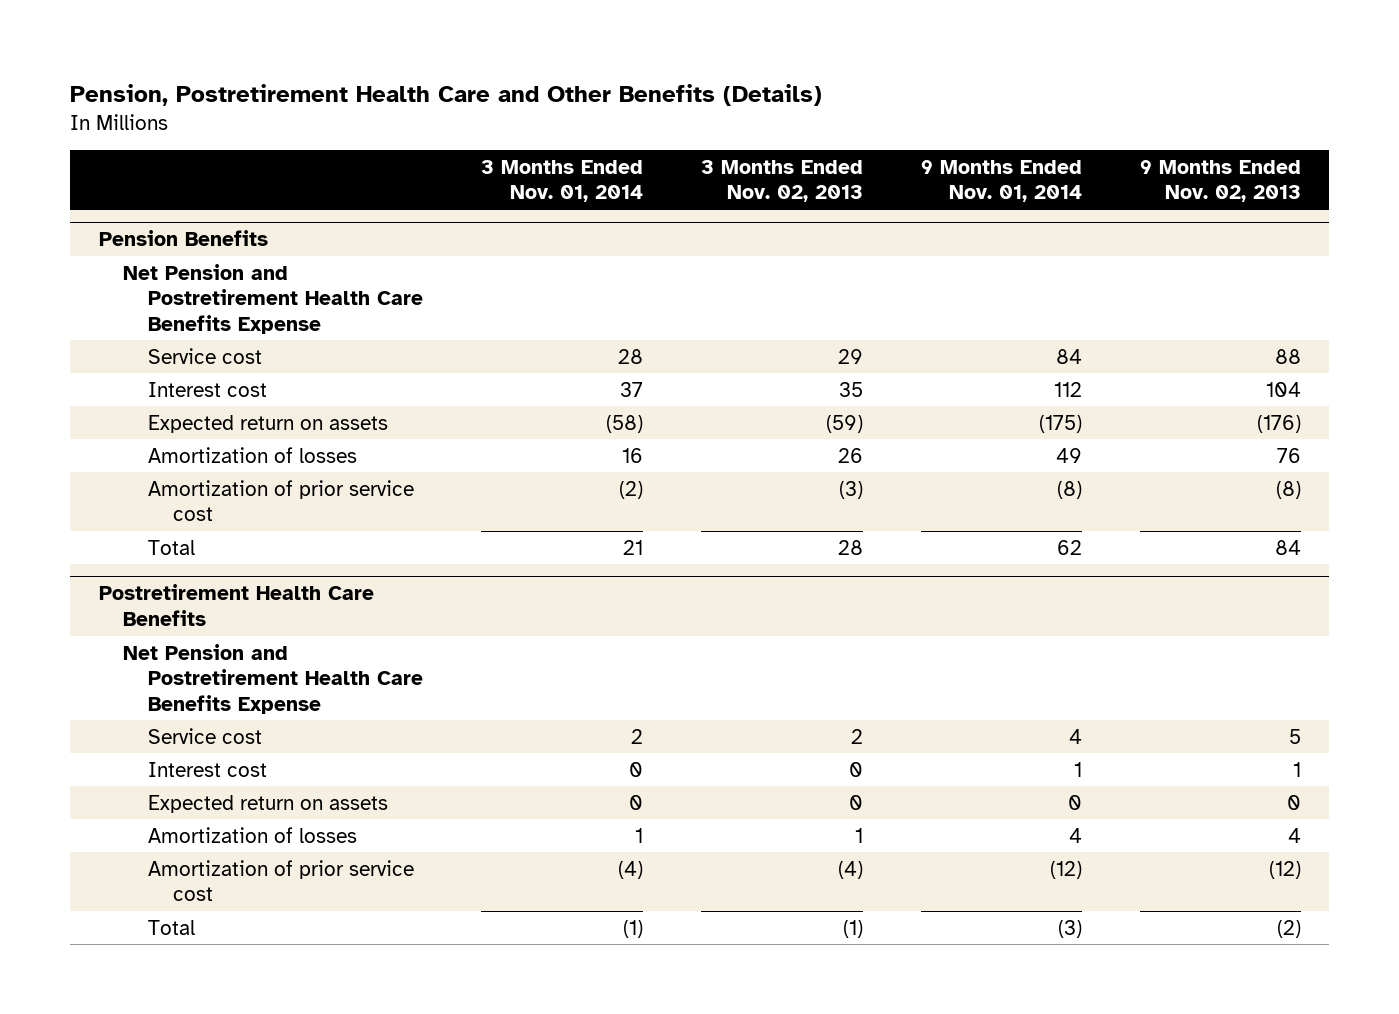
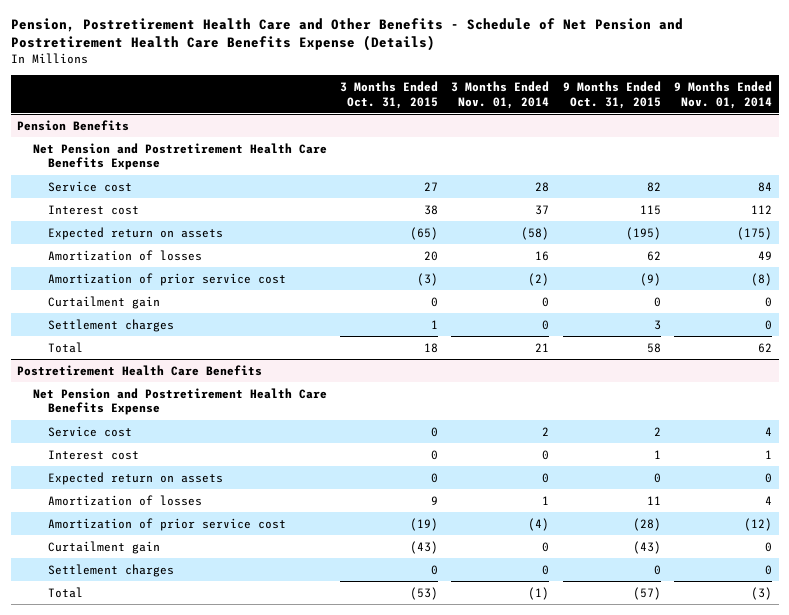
- Pension, Postretirement Health Care and Other Benefits (Details)
+ Pension, Postretirement Health Care and Other Benefits - Schedule of Net Pension and Postretirement Health Care Benefits Expense (Details)
- | 3 Months Ended Nov. 01, 2014 | 3 Months Ended Nov. 02, 2013 | 9 Months Ended Nov. 01, 2014 | 9 Months Ended Nov. 02, 2013
+ | 3 Months Ended Oct. 31, 2015 | 3 Months Ended Nov. 01, 2014 | 9 Months Ended Oct. 31, 2015 | 9 Months Ended Nov. 01, 2014
@ Pension Benefits
+ Curtailment gain | 0 | 0 | 0 | 0
+ Settlement charges | 1 | 0 | 3 | 0
@ Postretirement Health Care Benefits
+ Curtailment gain | (43) | 0 | (43) | 0
+ Settlement charges | 0 | 0 | 0 | 0

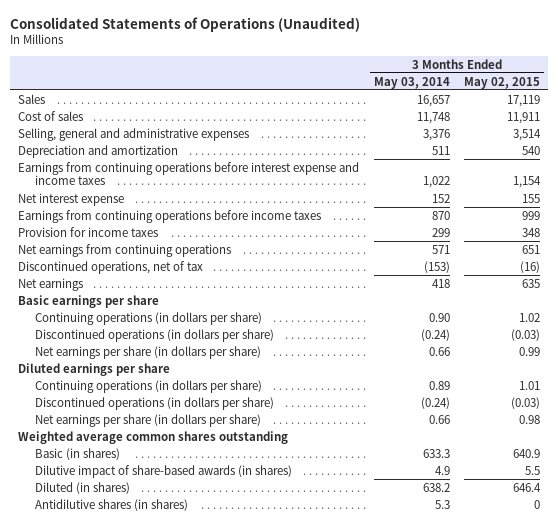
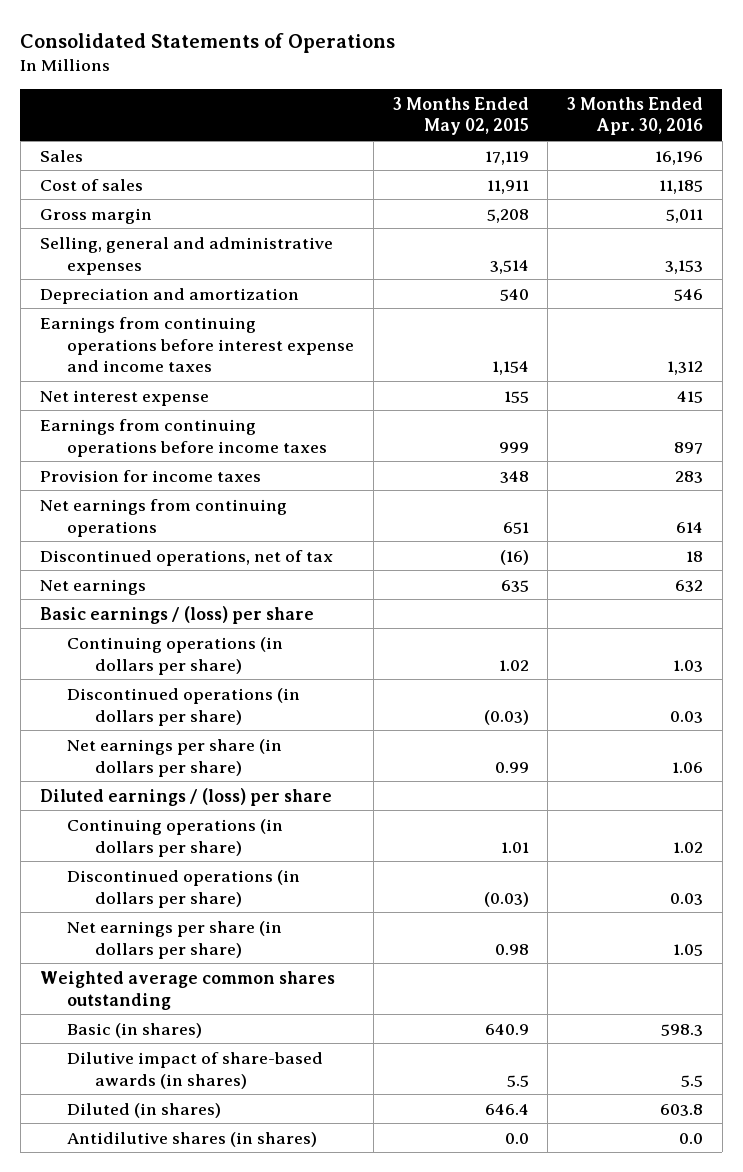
- Consolidated Statements of Operations (Unaudited)
+ Consolidated Statements of Operations
- | 3 Months Ended May 03, 2014 | 3 Months Ended May 02, 2015
+ | 3 Months Ended May 02, 2015 | 3 Months Ended Apr. 30, 2016
+ Gross margin | 5,208 | 5,011
- Basic earnings per share
+ Basic earnings / (loss) per share
- Diluted earnings per share
+ Diluted earnings / (loss) per share
- Antidilutive shares (in shares) | 5.3 | 0
+ Antidilutive shares (in shares) | 0.0 | 0.0

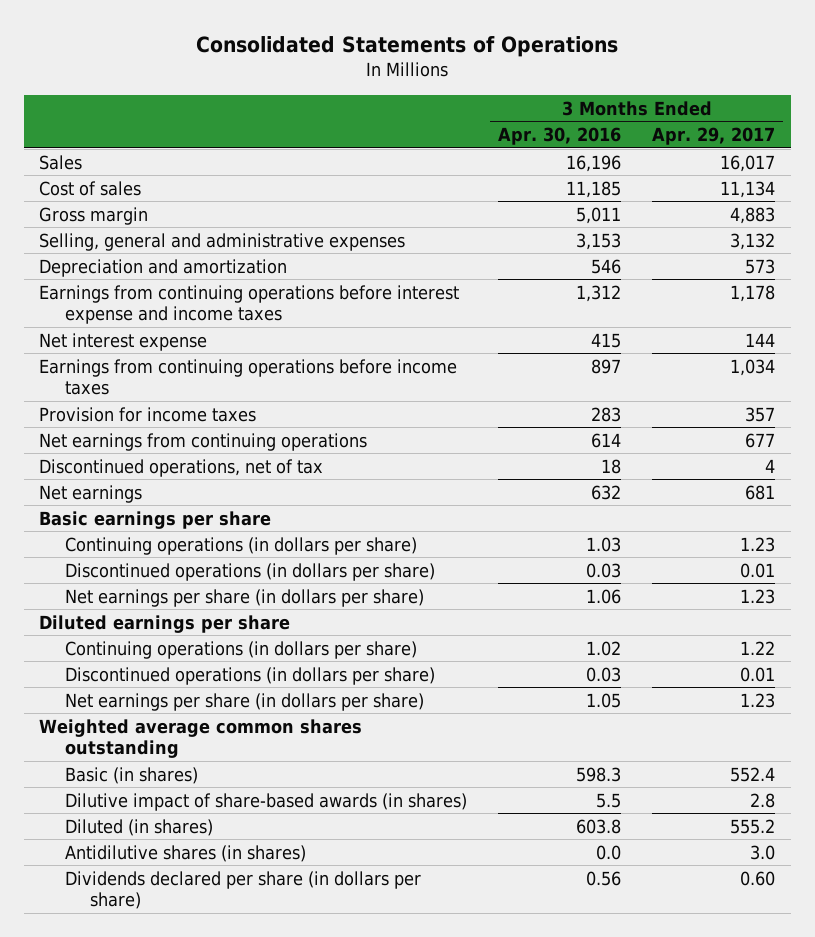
- | 3 Months Ended May 02, 2015 | 3 Months Ended Apr. 30, 2016
+ | 3 Months Ended Apr. 30, 2016 | 3 Months Ended Apr. 29, 2017
- Basic earnings / (loss) per share
+ Basic earnings per share
- Diluted earnings / (loss) per share
+ Diluted earnings per share
+ Dividends declared per share (in dollars per share) | 0.56 | 0.60

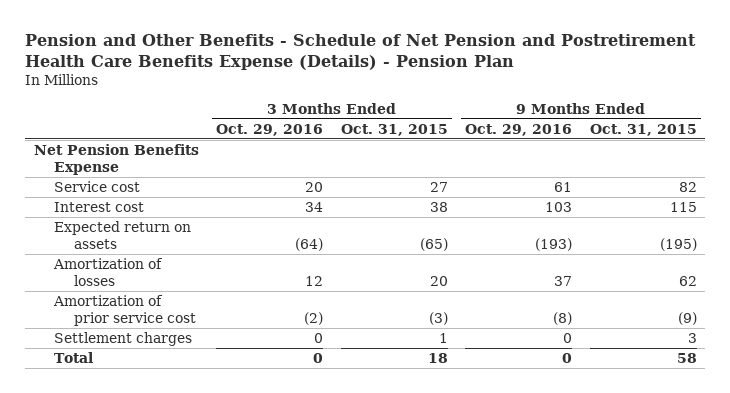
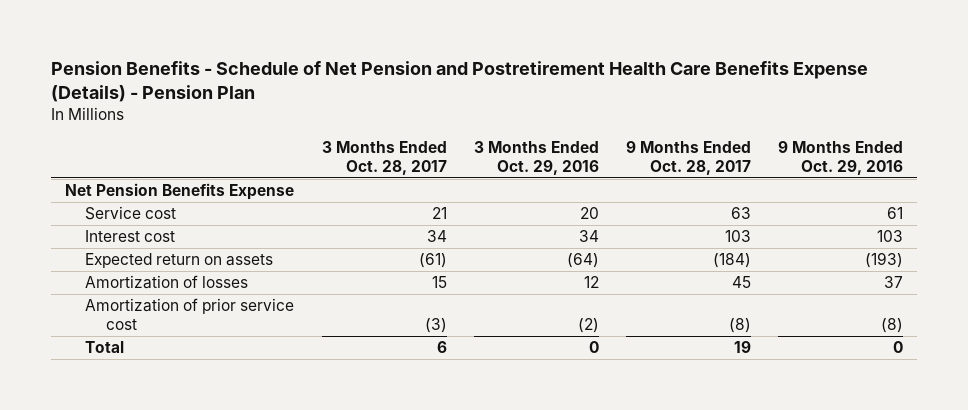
- Pension and Other Benefits - Schedule of Net Pension and Postretirement Health Care Benefits Expense (Details) - Pension Plan
+ Pension Benefits - Schedule of Net Pension and Postretirement Health Care Benefits Expense (Details) - Pension Plan
- | 3 Months Ended Oct. 29, 2016 | 3 Months Ended Oct. 31, 2015 | 9 Months Ended Oct. 29, 2016 | 9 Months Ended Oct. 31, 2015
+ | 3 Months Ended Oct. 28, 2017 | 3 Months Ended Oct. 29, 2016 | 9 Months Ended Oct. 28, 2017 | 9 Months Ended Oct. 29, 2016
- Settlement charges | 0 | 1 | 0 | 3

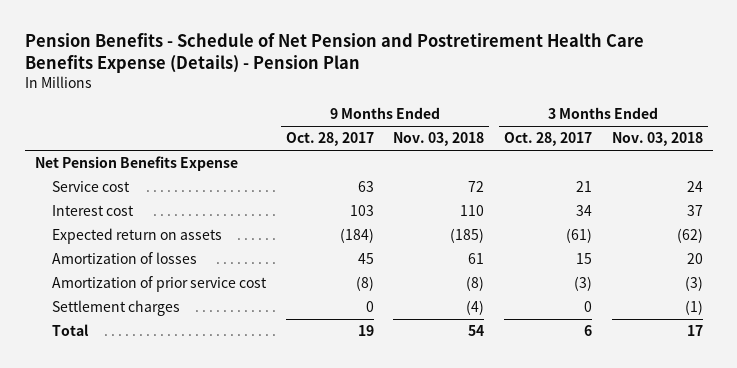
- | 3 Months Ended Oct. 28, 2017 | 3 Months Ended Oct. 29, 2016 | 9 Months Ended Oct. 28, 2017 | 9 Months Ended Oct. 29, 2016
+ | 9 Months Ended Oct. 28, 2017 | 9 Months Ended Nov. 03, 2018 | 3 Months Ended Oct. 28, 2017 | 3 Months Ended Nov. 03, 2018
+ Settlement charges | 0 | (4) | 0 | (1)

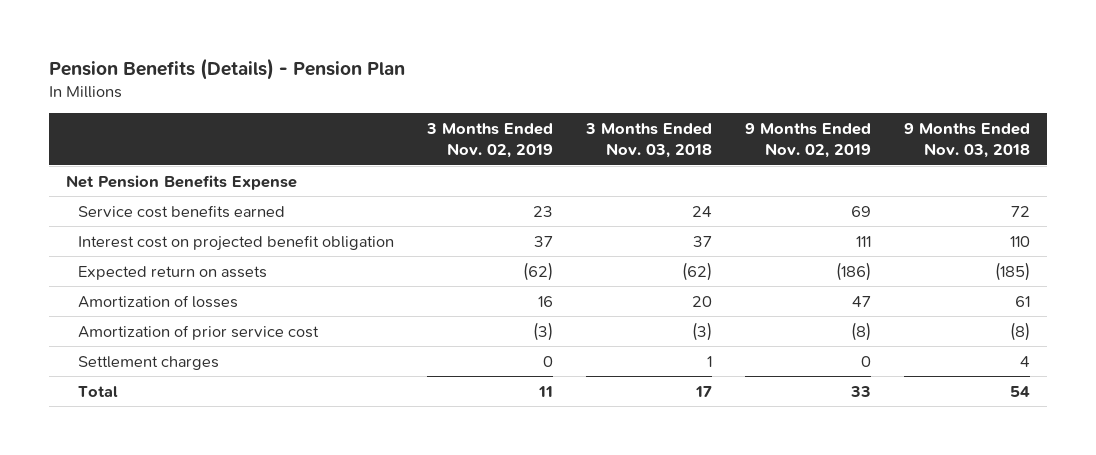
- Pension Benefits - Schedule of Net Pension and Postretirement Health Care Benefits Expense (Details) - Pension Plan
+ Pension Benefits (Details) - Pension Plan
- | 9 Months Ended Oct. 28, 2017 | 9 Months Ended Nov. 03, 2018 | 3 Months Ended Oct. 28, 2017 | 3 Months Ended Nov. 03, 2018
+ | 3 Months Ended Nov. 02, 2019 | 3 Months Ended Nov. 03, 2018 | 9 Months Ended Nov. 02, 2019 | 9 Months Ended Nov. 03, 2018
- Service cost | 63 | 72 | 21 | 24
- Interest cost | 103 | 110 | 34 | 37
+ Service cost benefits earned | 23 | 24 | 69 | 72
+ Interest cost on projected benefit obligation | 37 | 37 | 111 | 110
- Settlement charges | 0 | (4) | 0 | (1)
+ Settlement charges | 0 | 1 | 0 | 4

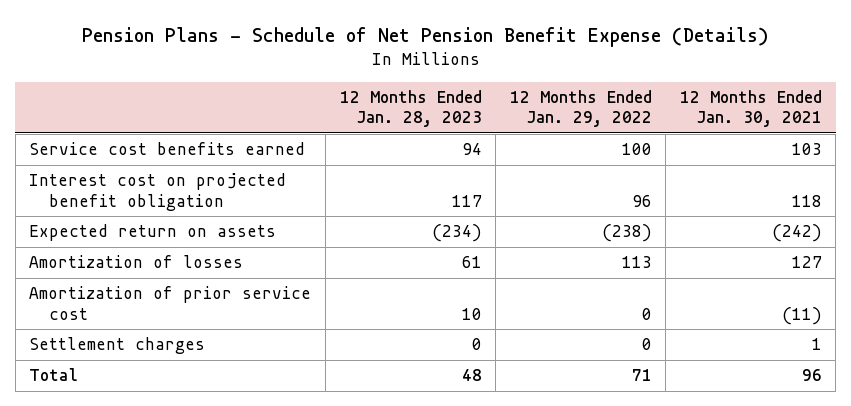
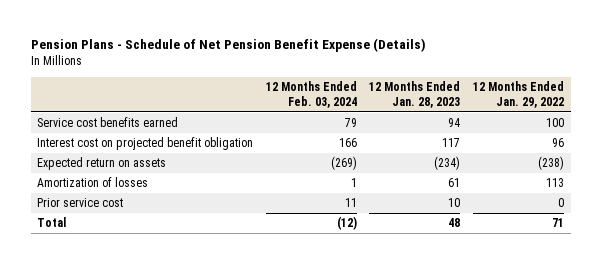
- | 12 Months Ended Jan. 28, 2023 | 12 Months Ended Jan. 29, 2022 | 12 Months Ended Jan. 30, 2021
+ | 12 Months Ended Feb. 03, 2024 | 12 Months Ended Jan. 28, 2023 | 12 Months Ended Jan. 29, 2022
- Amortization of prior service cost | 10 | 0 | (11)
- Settlement charges | 0 | 0 | 1
+ Prior service cost | 11 | 10 | 0

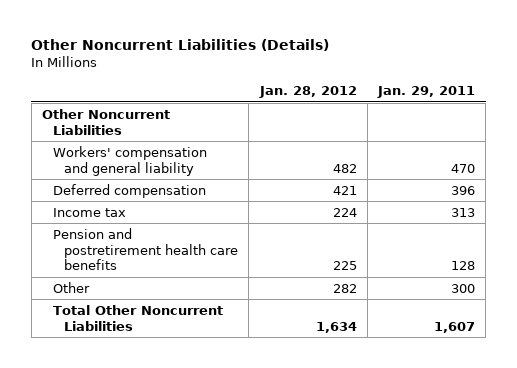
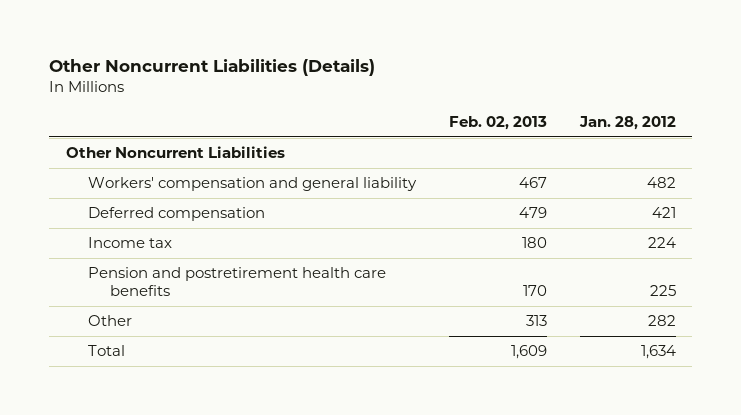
- | Jan. 28, 2012 | Jan. 29, 2011
+ | Feb. 02, 2013 | Jan. 28, 2012
- Total Other Noncurrent Liabilities | 1,634 | 1,607
+ Total | 1,609 | 1,634

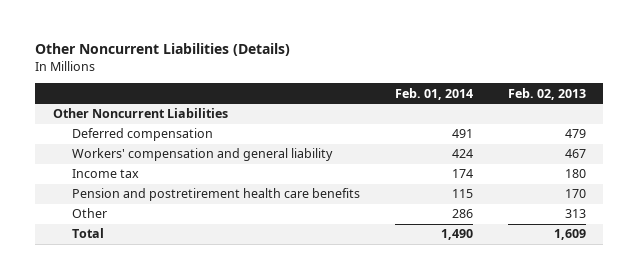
- | Feb. 02, 2013 | Jan. 28, 2012
+ | Feb. 01, 2014 | Feb. 02, 2013
moved down: Workers' compensation and general liability | 424 | 467

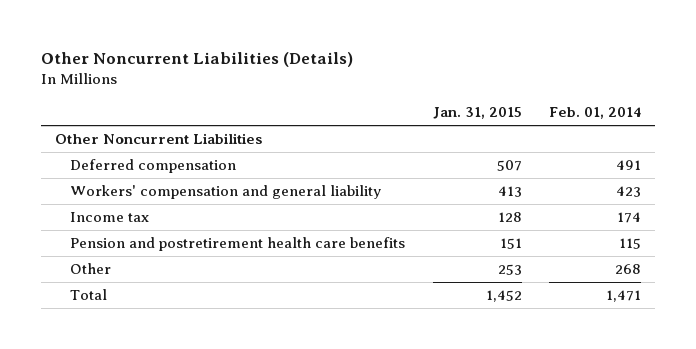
- | Feb. 01, 2014 | Feb. 02, 2013
+ | Jan. 31, 2015 | Feb. 01, 2014
- Workers' compensation and general liability | 424 | 467
+ Workers' compensation and general liability | 413 | 423
- Other | 286 | 313
- Total | 1,490 | 1,609
+ Other | 253 | 268
+ Total | 1,452 | 1,471

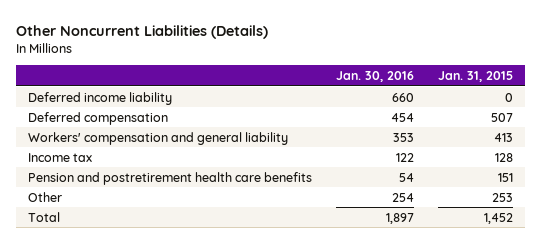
- | Jan. 31, 2015 | Feb. 01, 2014
+ | Jan. 30, 2016 | Jan. 31, 2015
- Other Noncurrent Liabilities
+ Deferred income liability | 660 | 0

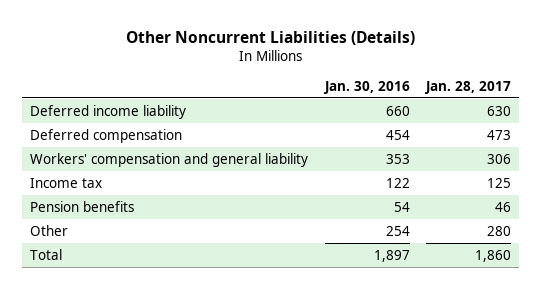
- | Jan. 30, 2016 | Jan. 31, 2015
+ | Jan. 30, 2016 | Jan. 28, 2017
- Pension and postretirement health care benefits | 54 | 151
+ Pension benefits | 54 | 46

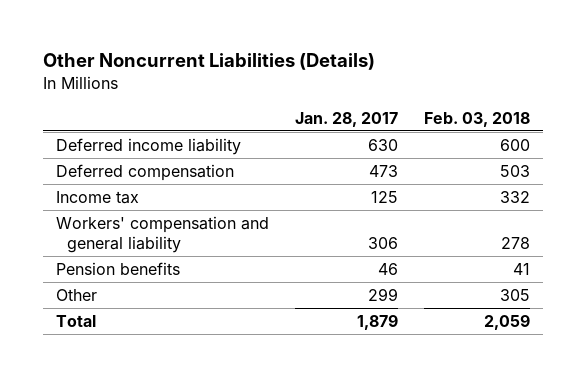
- | Jan. 30, 2016 | Jan. 28, 2017
+ | Jan. 28, 2017 | Feb. 03, 2018
moved down: Workers' compensation and general liability | 306 | 278
- Other | 254 | 280
- Total | 1,897 | 1,860
+ Other | 299 | 305
+ Total | 1,879 | 2,059

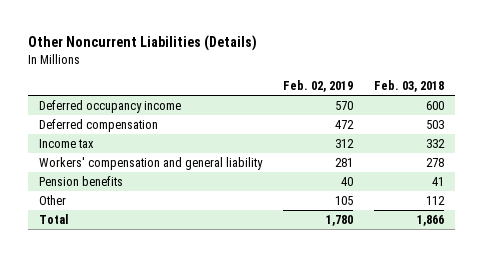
- | Jan. 28, 2017 | Feb. 03, 2018
+ | Feb. 02, 2019 | Feb. 03, 2018
- Deferred income liability | 630 | 600
+ Deferred occupancy income | 570 | 600
- Other | 299 | 305
- Total | 1,879 | 2,059
+ Other | 105 | 112
+ Total | 1,780 | 1,866

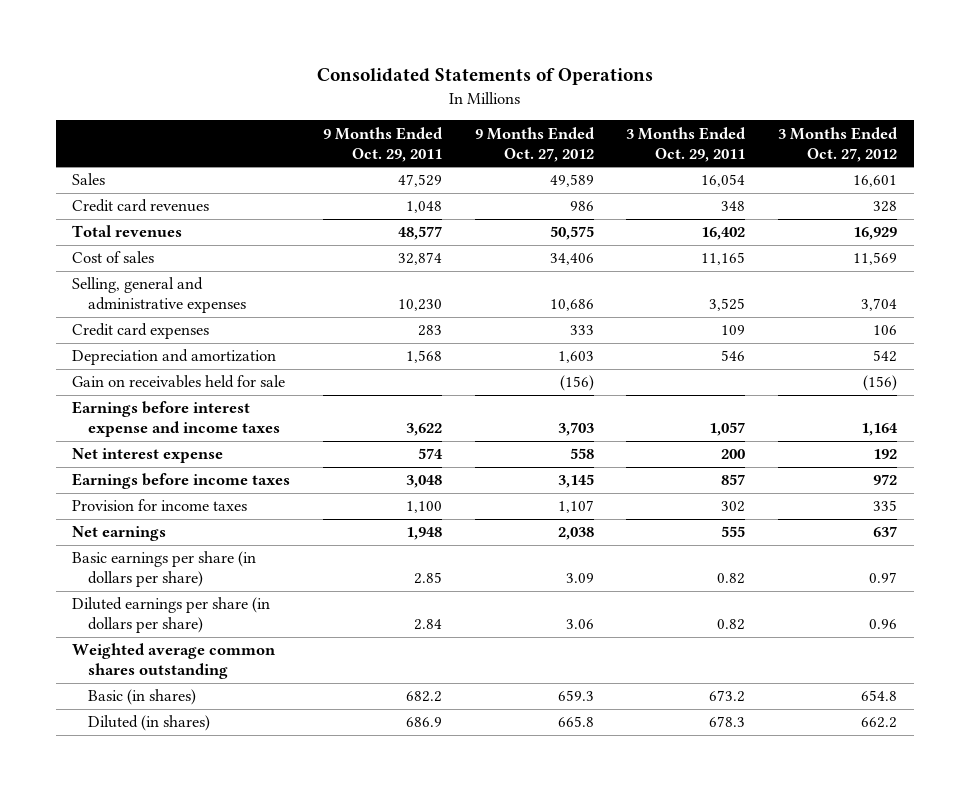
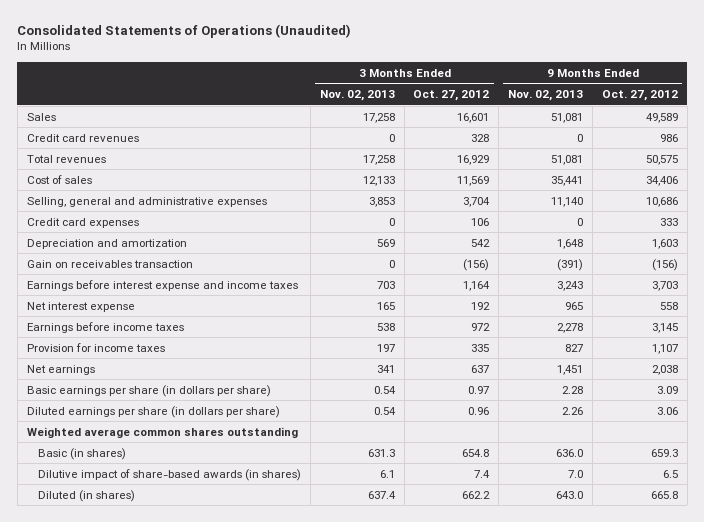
- Consolidated Statements of Operations
+ Consolidated Statements of Operations (Unaudited)
- | 9 Months Ended Oct. 29, 2011 | 9 Months Ended Oct. 27, 2012 | 3 Months Ended Oct. 29, 2011 | 3 Months Ended Oct. 27, 2012
+ | 3 Months Ended Nov. 02, 2013 | 3 Months Ended Oct. 27, 2012 | 9 Months Ended Nov. 02, 2013 | 9 Months Ended Oct. 27, 2012
- Gain on receivables held for sale | | (156) | | (156)
+ Gain on receivables transaction | 0 | (156) | (391) | (156)
+ Dilutive impact of share-based awards (in shares) | 6.1 | 7.4 | 7.0 | 6.5

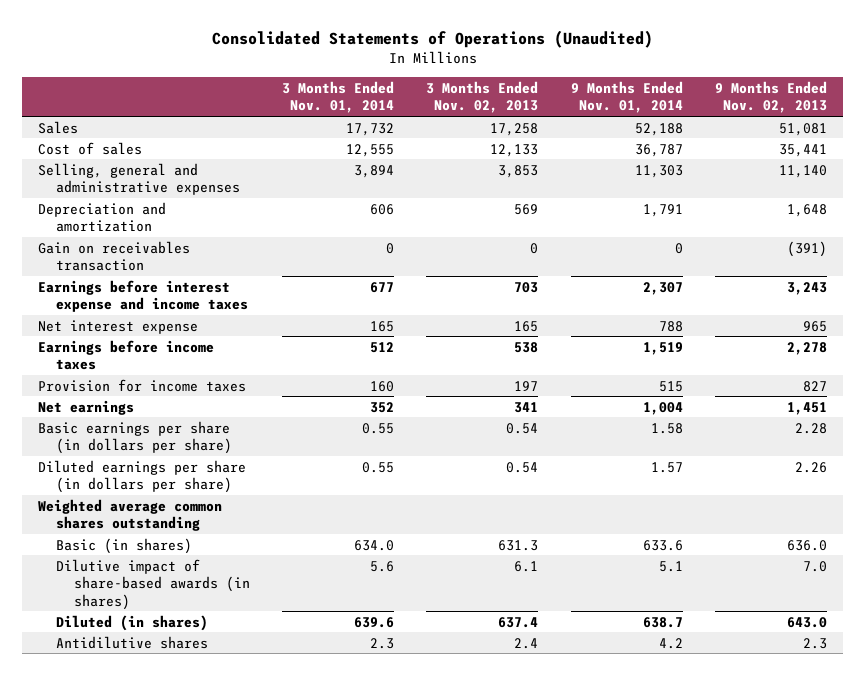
- | 3 Months Ended Nov. 02, 2013 | 3 Months Ended Oct. 27, 2012 | 9 Months Ended Nov. 02, 2013 | 9 Months Ended Oct. 27, 2012
+ | 3 Months Ended Nov. 01, 2014 | 3 Months Ended Nov. 02, 2013 | 9 Months Ended Nov. 01, 2014 | 9 Months Ended Nov. 02, 2013
- Credit card revenues | 0 | 328 | 0 | 986
- Total revenues | 17,258 | 16,929 | 51,081 | 50,575
- Credit card expenses | 0 | 106 | 0 | 333
+ Antidilutive shares | 2.3 | 2.4 | 4.2 | 2.3

